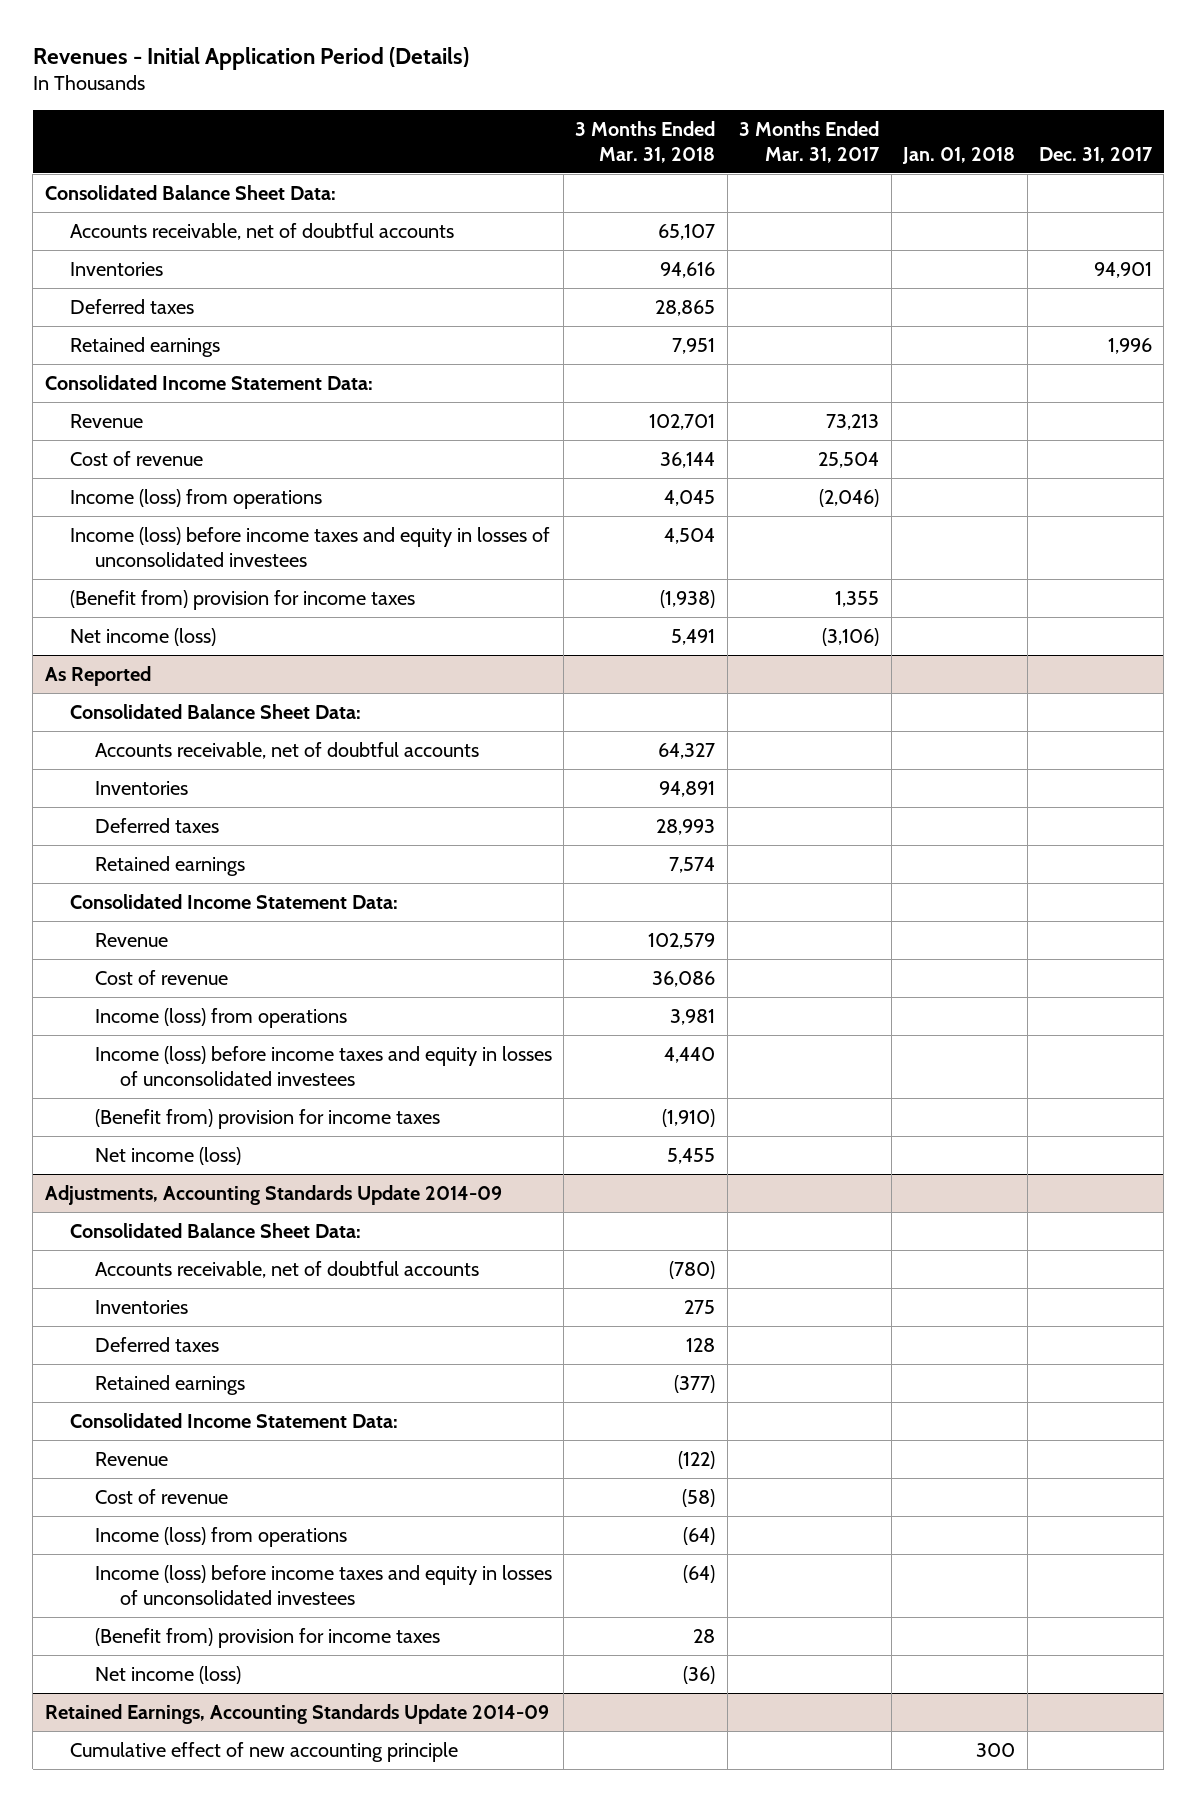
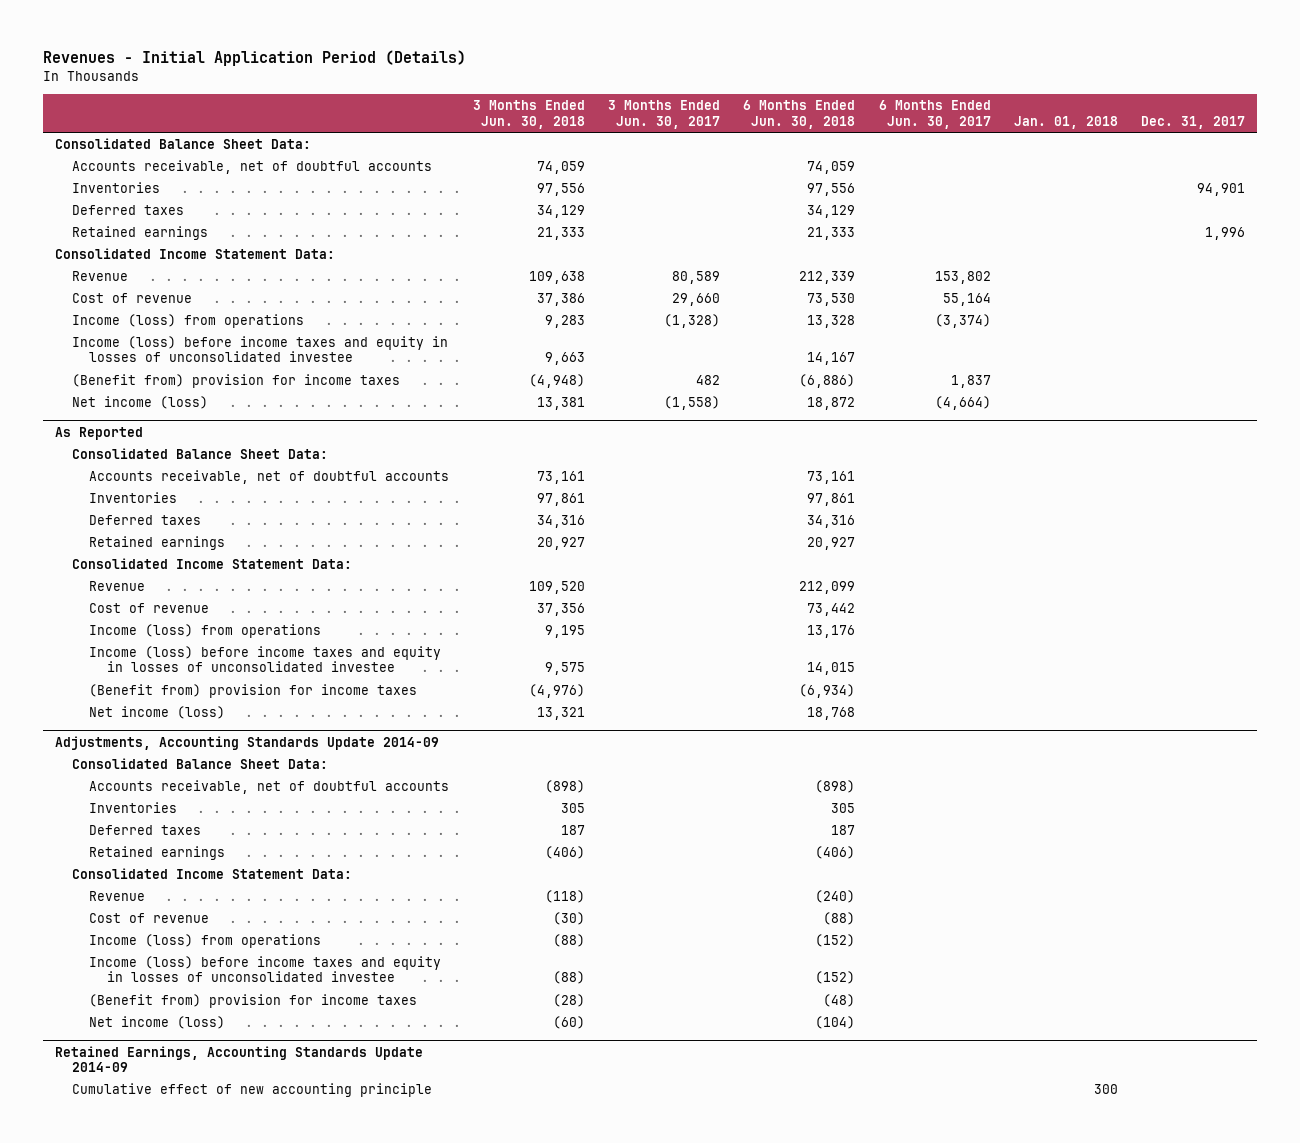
- | 3 Months Ended Mar. 31, 2018 | 3 Months Ended Mar. 31, 2017 | Jan. 01, 2018 | Dec. 31, 2017
+ | 3 Months Ended Jun. 30, 2018 | 3 Months Ended Jun. 30, 2017 | 6 Months Ended Jun. 30, 2018 | 6 Months Ended Jun. 30, 2017 | Jan. 01, 2018 | Dec. 31, 2017
- Income (loss) before income taxes and equity in losses of unconsolidated investees | 4,504 | | |
+ Income (loss) before income taxes and equity in losses of unconsolidated investee | 9,663 | | 14,167 | | |
@ As Reported
- Income (loss) before income taxes and equity in losses of unconsolidated investees | 4,440 | | |
+ Income (loss) before income taxes and equity in losses of unconsolidated investee | 9,575 | | 14,015 | | |
@ Adjustments, Accounting Standards Update 2014-09
- Income (loss) before income taxes and equity in losses of unconsolidated investees | (64) | | |
+ Income (loss) before income taxes and equity in losses of unconsolidated investee | (88) | | (152) | | |

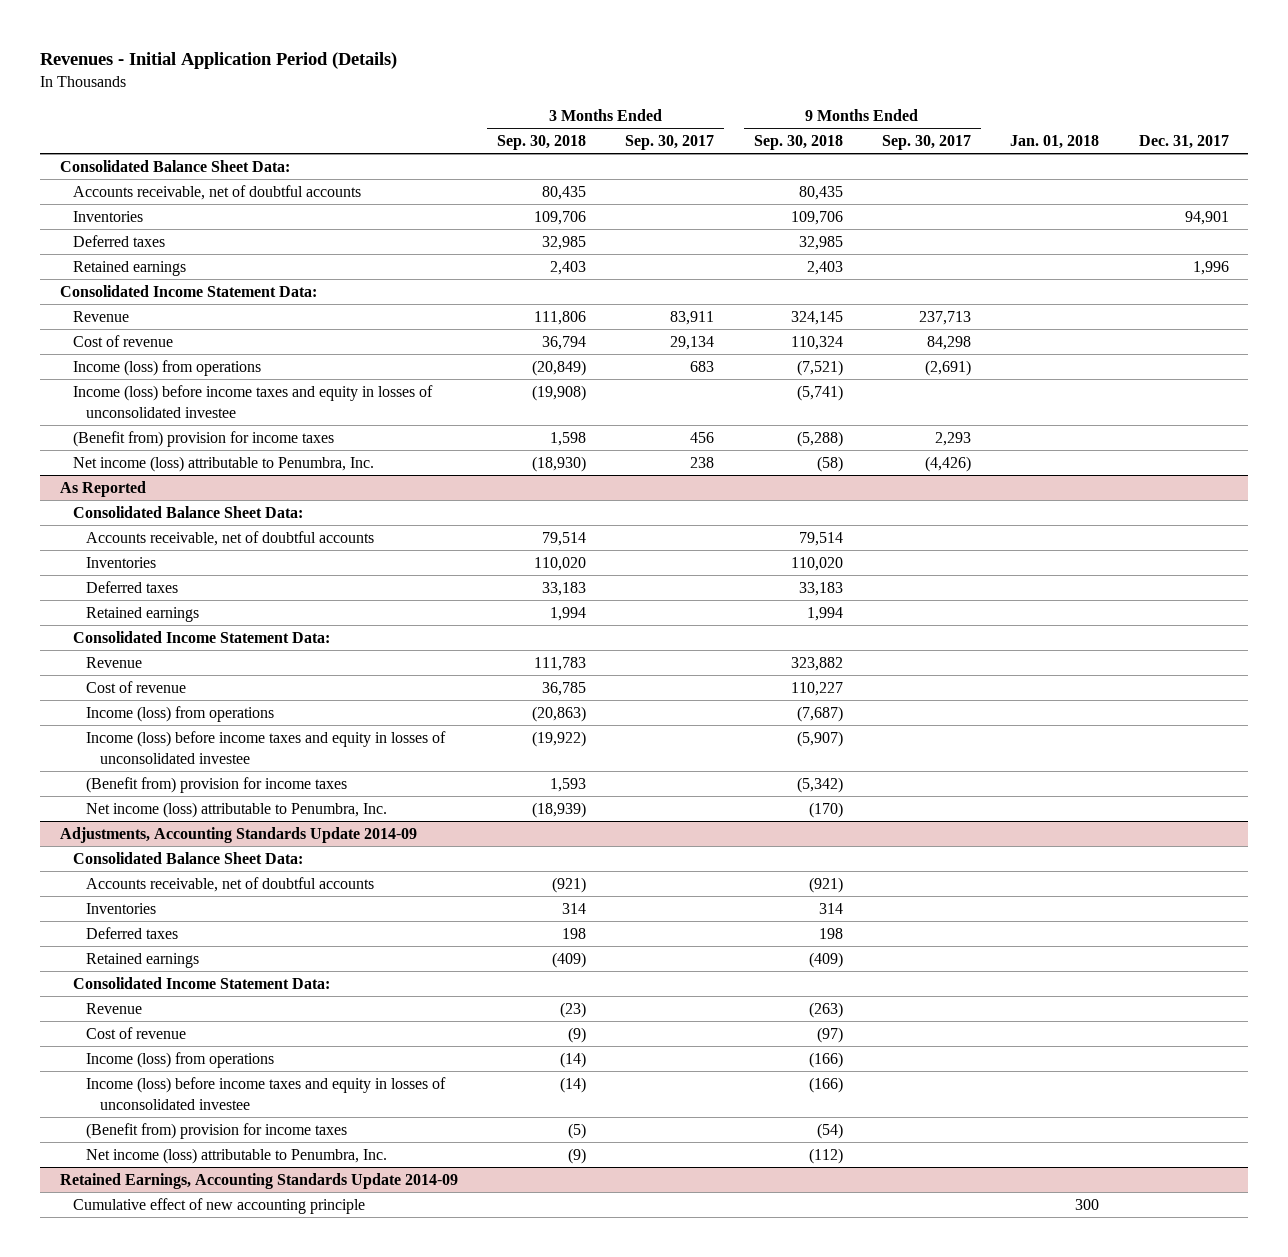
- | 3 Months Ended Jun. 30, 2018 | 3 Months Ended Jun. 30, 2017 | 6 Months Ended Jun. 30, 2018 | 6 Months Ended Jun. 30, 2017 | Jan. 01, 2018 | Dec. 31, 2017
+ | 3 Months Ended Sep. 30, 2018 | 3 Months Ended Sep. 30, 2017 | 9 Months Ended Sep. 30, 2018 | 9 Months Ended Sep. 30, 2017 | Jan. 01, 2018 | Dec. 31, 2017
- Net income (loss) | 13,381 | (1,558) | 18,872 | (4,664) | |
+ Net income (loss) attributable to Penumbra, Inc. | (18,930) | 238 | (58) | (4,426) | |
@ As Reported
- Net income (loss) | 13,321 | | 18,768 | | |
+ Net income (loss) attributable to Penumbra, Inc. | (18,939) | | (170) | | |
@ Adjustments, Accounting Standards Update 2014-09
- Net income (loss) | (60) | | (104) | | |
+ Net income (loss) attributable to Penumbra, Inc. | (9) | | (112) | | |

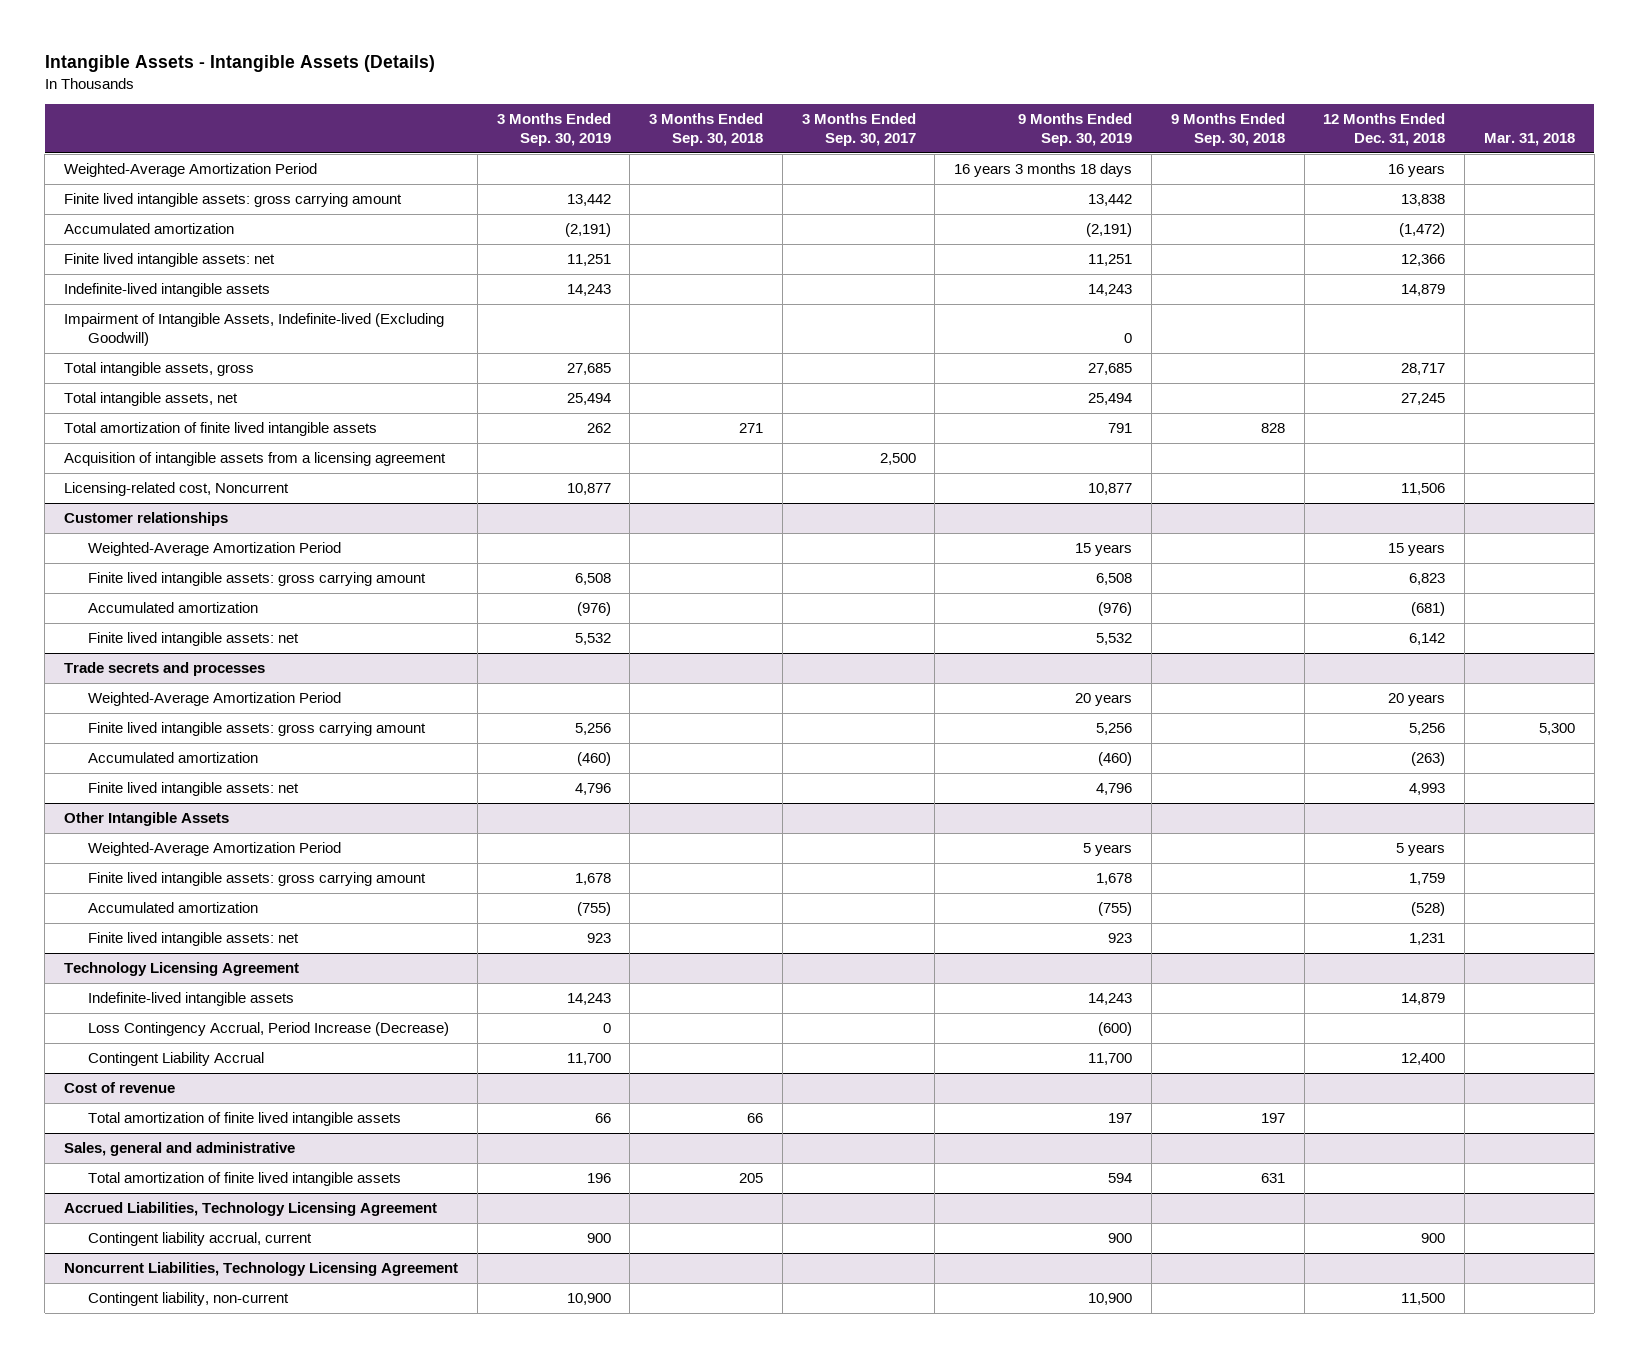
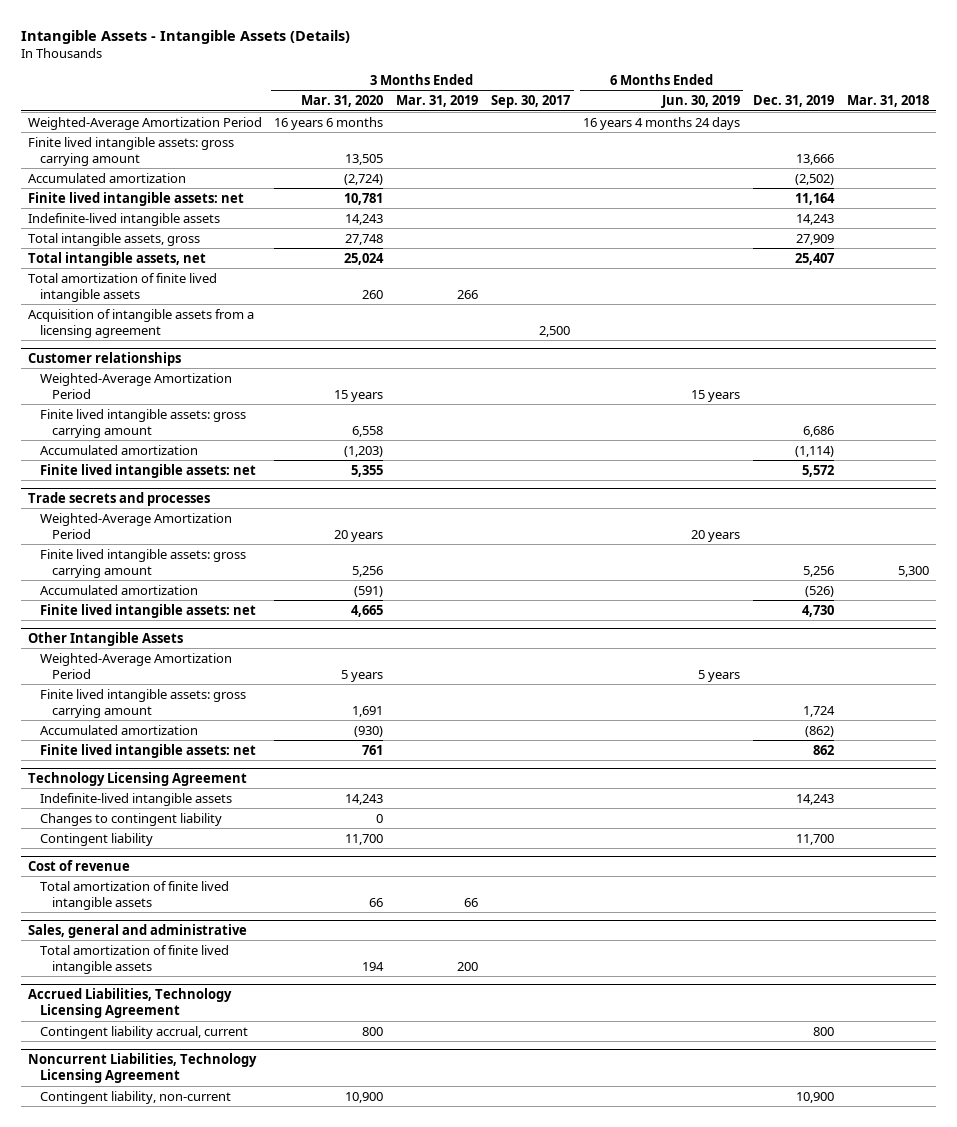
- | 3 Months Ended Sep. 30, 2019 | 3 Months Ended Sep. 30, 2018 | 3 Months Ended Sep. 30, 2017 | 9 Months Ended Sep. 30, 2019 | 9 Months Ended Sep. 30, 2018 | 12 Months Ended Dec. 31, 2018 | Mar. 31, 2018
+ | 3 Months Ended Mar. 31, 2020 | 3 Months Ended Mar. 31, 2019 | 3 Months Ended Sep. 30, 2017 | 6 Months Ended Jun. 30, 2019 | Dec. 31, 2019 | Mar. 31, 2018
- Impairment of Intangible Assets, Indefinite-lived (Excluding Goodwill) | | | | 0 | | |
- Licensing-related cost, Noncurrent | 10,877 | | | 10,877 | | 11,506 |
@ Technology Licensing Agreement
- Loss Contingency Accrual, Period Increase (Decrease) | 0 | | | (600) | | |
- Contingent Liability Accrual | 11,700 | | | 11,700 | | 12,400 |
+ Changes to contingent liability | 0 | | | | |
+ Contingent liability | 11,700 | | | | 11,700 |

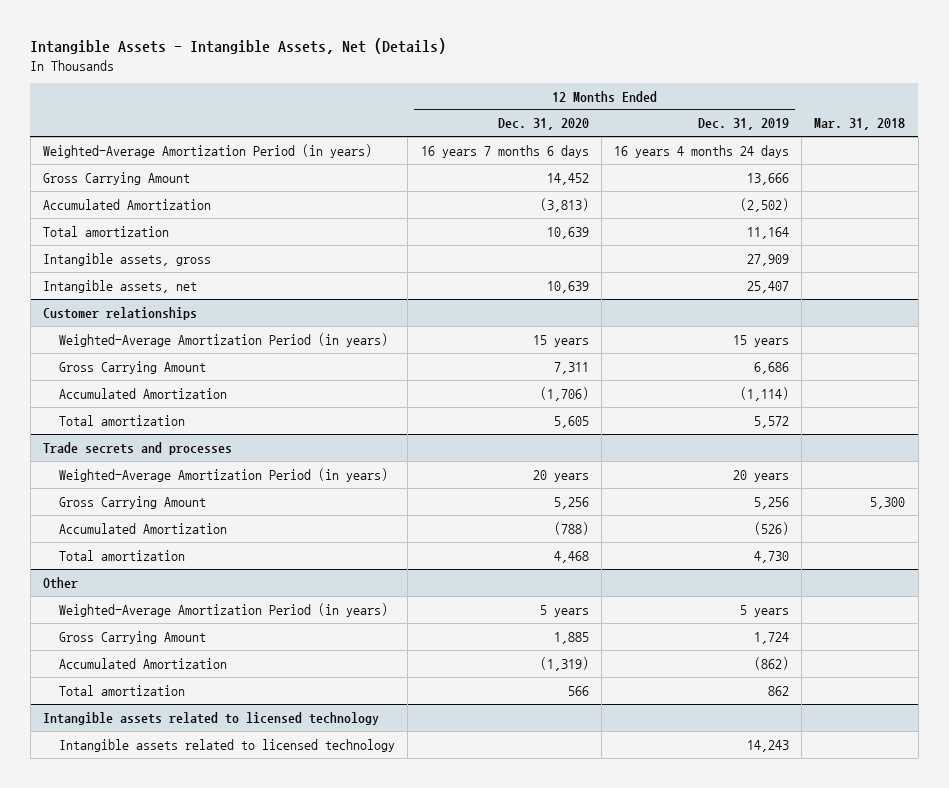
- Intangible Assets - Intangible Assets (Details)
+ Intangible Assets - Intangible Assets, Net (Details)
- | 3 Months Ended Mar. 31, 2020 | 3 Months Ended Mar. 31, 2019 | 3 Months Ended Sep. 30, 2017 | 6 Months Ended Jun. 30, 2019 | Dec. 31, 2019 | Mar. 31, 2018
+ | 12 Months Ended Dec. 31, 2020 | 12 Months Ended Dec. 31, 2019 | Mar. 31, 2018
- Weighted-Average Amortization Period | 16 years 6 months | | | 16 years 4 months 24 days | |
- Finite lived intangible assets: gross carrying amount | 13,505 | | | | 13,666 |
- Accumulated amortization | (2,724) | | | | (2,502) |
- Finite lived intangible assets: net | 10,781 | | | | 11,164 |
- Indefinite-lived intangible assets | 14,243 | | | | 14,243 |
- Total intangible assets, gross | 27,748 | | | | 27,909 |
- Total intangible assets, net | 25,024 | | | | 25,407 |
- Total amortization of finite lived intangible assets | 260 | 266 | | | |
- Acquisition of intangible assets from a licensing agreement | | | 2,500 | | |
+ Weighted-Average Amortization Period (in years) | 16 years 7 months 6 days | 16 years 4 months 24 days |
+ Gross Carrying Amount | 14,452 | 13,666 |
+ Accumulated Amortization | (3,813) | (2,502) |
+ Total amortization | 10,639 | 11,164 |
+ Intangible assets, gross | | 27,909 |
+ Intangible assets, net | 10,639 | 25,407 |
@ Customer relationships
- Weighted-Average Amortization Period | 15 years | | | 15 years | |
- Finite lived intangible assets: gross carrying amount | 6,558 | | | | 6,686 |
- Accumulated amortization | (1,203) | | | | (1,114) |
- Finite lived intangible assets: net | 5,355 | | | | 5,572 |
+ Weighted-Average Amortization Period (in years) | 15 years | 15 years |
+ Gross Carrying Amount | 7,311 | 6,686 |
+ Accumulated Amortization | (1,706) | (1,114) |
+ Total amortization | 5,605 | 5,572 |
@ Trade secrets and processes
- Weighted-Average Amortization Period | 20 years | | | 20 years | |
- Finite lived intangible assets: gross carrying amount | 5,256 | | | | 5,256 | 5,300
- Accumulated amortization | (591) | | | | (526) |
- Finite lived intangible assets: net | 4,665 | | | | 4,730 |
- Other Intangible Assets
- Weighted-Average Amortization Period | 5 years | | | 5 years | |
- Finite lived intangible assets: gross carrying amount | 1,691 | | | | 1,724 |
- Accumulated amortization | (930) | | | | (862) |
- Finite lived intangible assets: net | 761 | | | | 862 |
- Technology Licensing Agreement
- Indefinite-lived intangible assets | 14,243 | | | | 14,243 |
- Changes to contingent liability | 0 | | | | |
- Contingent liability | 11,700 | | | | 11,700 |
- Cost of revenue
- Total amortization of finite lived intangible assets | 66 | 66 | | | |
- Sales, general and administrative
- Total amortization of finite lived intangible assets | 194 | 200 | | | |
- Accrued Liabilities, Technology Licensing Agreement
- Contingent liability accrual, current | 800 | | | | 800 |
- Noncurrent Liabilities, Technology Licensing Agreement
- Contingent liability, non-current | 10,900 | | | | 10,900 |
@ Trade secrets and processes
+ Weighted-Average Amortization Period (in years) | 20 years | 20 years |
+ Gross Carrying Amount | 5,256 | 5,256 | 5,300
+ Accumulated Amortization | (788) | (526) |
+ Total amortization | 4,468 | 4,730 |
+ Other
+ Weighted-Average Amortization Period (in years) | 5 years | 5 years |
+ Gross Carrying Amount | 1,885 | 1,724 |
+ Accumulated Amortization | (1,319) | (862) |
+ Total amortization | 566 | 862 |
+ Intangible assets related to licensed technology
+ Intangible assets related to licensed technology | | 14,243 |

